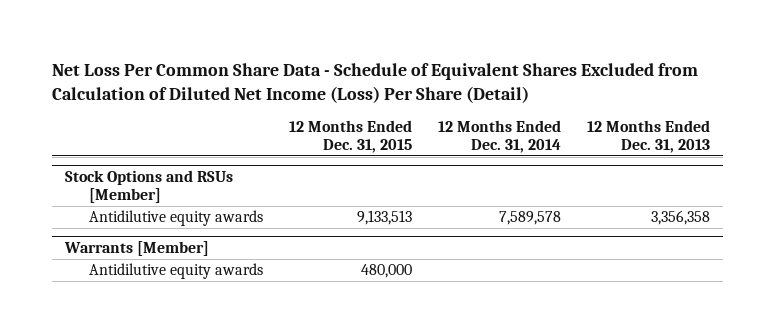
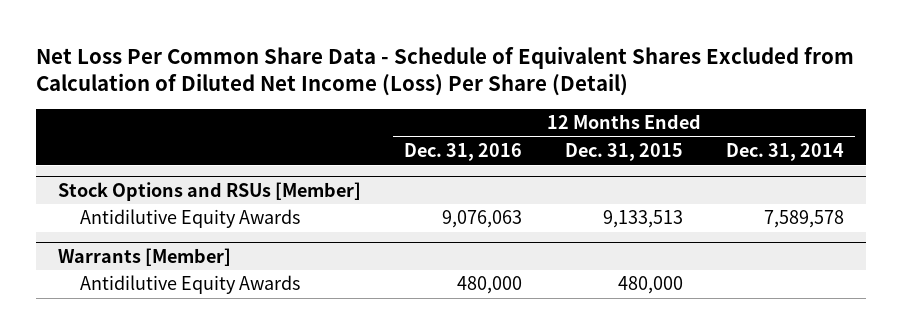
- | 12 Months Ended Dec. 31, 2015 | 12 Months Ended Dec. 31, 2014 | 12 Months Ended Dec. 31, 2013
+ | 12 Months Ended Dec. 31, 2016 | 12 Months Ended Dec. 31, 2015 | 12 Months Ended Dec. 31, 2014
@ Stock Options and RSUs [Member]
- Antidilutive equity awards | 9,133,513 | 7,589,578 | 3,356,358
+ Antidilutive Equity Awards | 9,076,063 | 9,133,513 | 7,589,578
@ Warrants [Member]
- Antidilutive equity awards | 480,000 | |
+ Antidilutive Equity Awards | 480,000 | 480,000 |

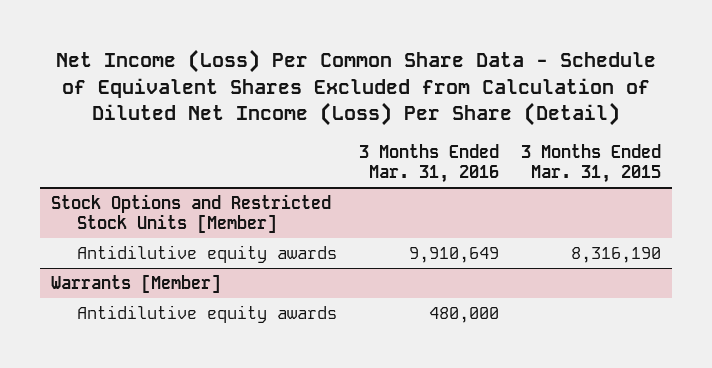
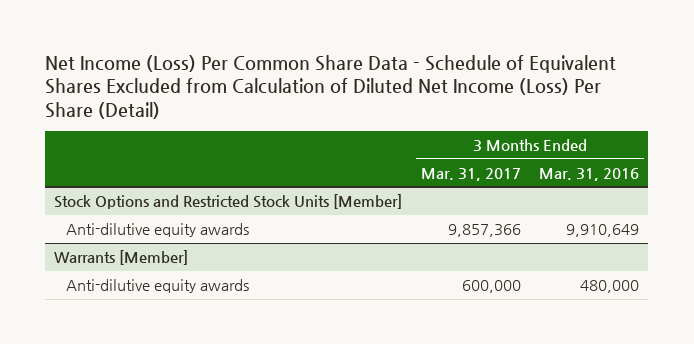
- | 3 Months Ended Mar. 31, 2016 | 3 Months Ended Mar. 31, 2015
+ | 3 Months Ended Mar. 31, 2017 | 3 Months Ended Mar. 31, 2016
@ Stock Options and Restricted Stock Units [Member]
- Antidilutive equity awards | 9,910,649 | 8,316,190
+ Anti-dilutive equity awards | 9,857,366 | 9,910,649
@ Warrants [Member]
- Antidilutive equity awards | 480,000 |
+ Anti-dilutive equity awards | 600,000 | 480,000

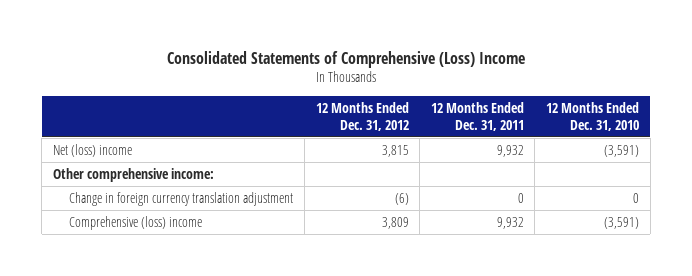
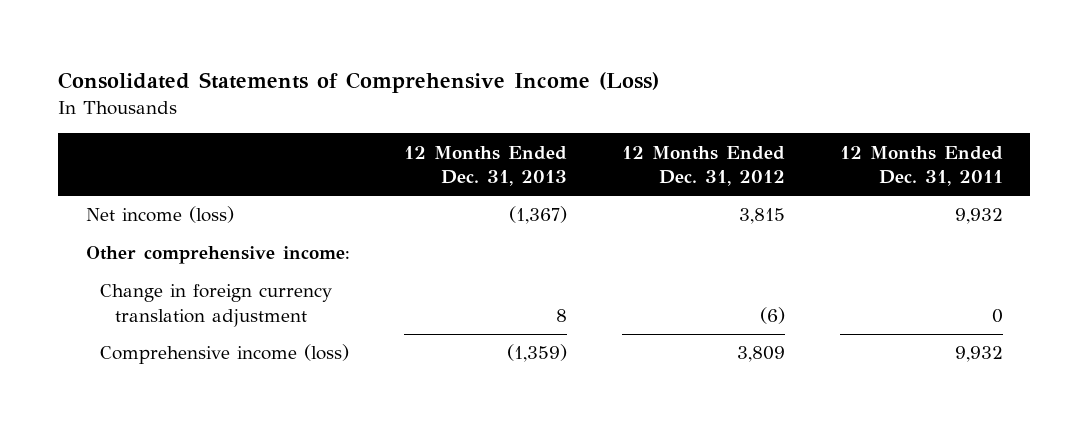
- Consolidated Statements of Comprehensive (Loss) Income
+ Consolidated Statements of Comprehensive Income (Loss)
- | 12 Months Ended Dec. 31, 2012 | 12 Months Ended Dec. 31, 2011 | 12 Months Ended Dec. 31, 2010
+ | 12 Months Ended Dec. 31, 2013 | 12 Months Ended Dec. 31, 2012 | 12 Months Ended Dec. 31, 2011
- Net (loss) income | 3,815 | 9,932 | (3,591)
+ Net income (loss) | (1,367) | 3,815 | 9,932
- Comprehensive (loss) income | 3,809 | 9,932 | (3,591)
+ Comprehensive income (loss) | (1,359) | 3,809 | 9,932

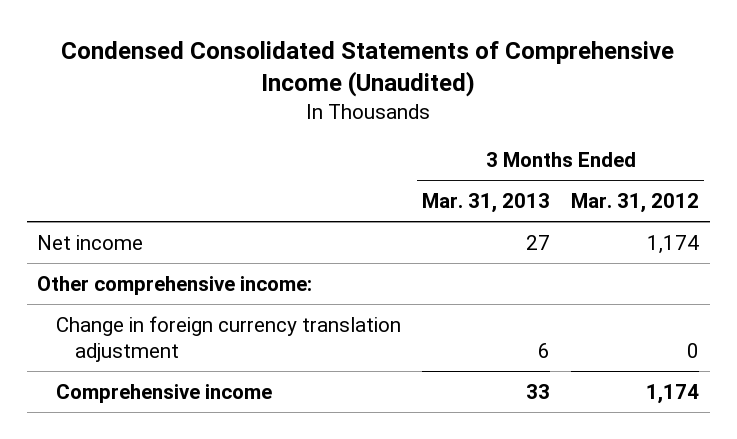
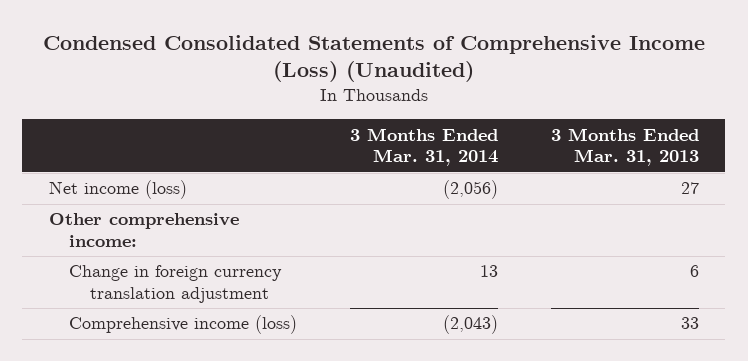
- Condensed Consolidated Statements of Comprehensive Income (Unaudited)
+ Condensed Consolidated Statements of Comprehensive Income (Loss) (Unaudited)
- | 3 Months Ended Mar. 31, 2013 | 3 Months Ended Mar. 31, 2012
+ | 3 Months Ended Mar. 31, 2014 | 3 Months Ended Mar. 31, 2013
- Net income | 27 | 1,174
+ Net income (loss) | (2,056) | 27
- Comprehensive income | 33 | 1,174
+ Comprehensive income (loss) | (2,043) | 33

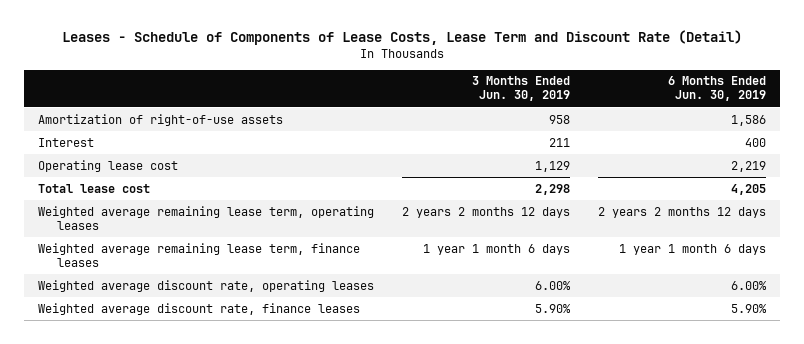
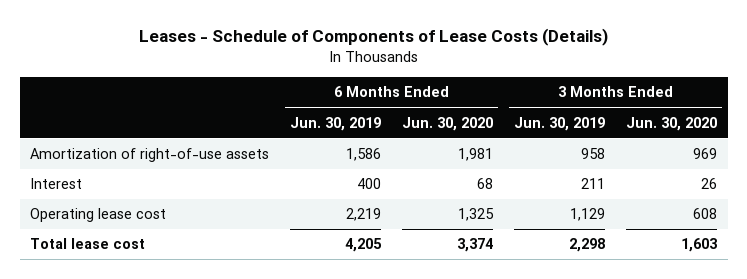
- Leases - Schedule of Components of Lease Costs, Lease Term and Discount Rate (Detail)
+ Leases - Schedule of Components of Lease Costs (Details)
- | 3 Months Ended Jun. 30, 2019 | 6 Months Ended Jun. 30, 2019
+ | 6 Months Ended Jun. 30, 2019 | 6 Months Ended Jun. 30, 2020 | 3 Months Ended Jun. 30, 2019 | 3 Months Ended Jun. 30, 2020
- Weighted average remaining lease term, operating leases | 2 years 2 months 12 days | 2 years 2 months 12 days
- Weighted average remaining lease term, finance leases | 1 year 1 month 6 days | 1 year 1 month 6 days
- Weighted average discount rate, operating leases | 6.00% | 6.00%
- Weighted average discount rate, finance leases | 5.90% | 5.90%

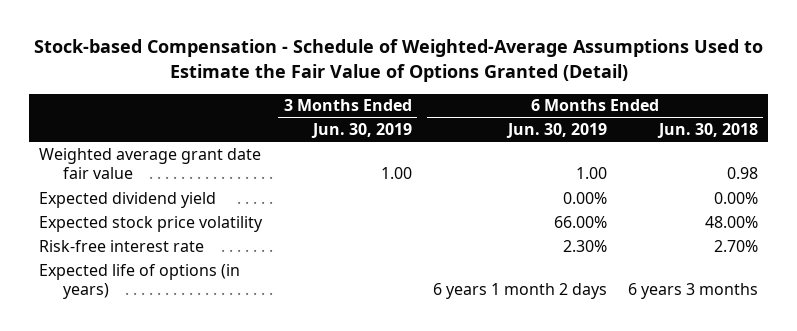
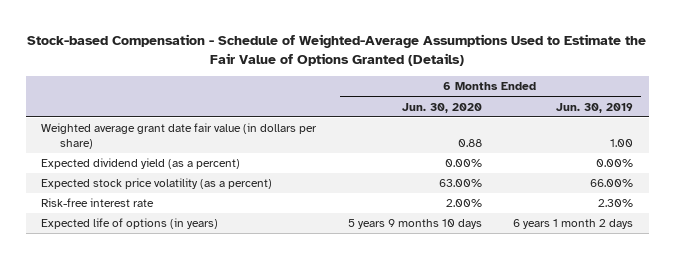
- Stock-based Compensation - Schedule of Weighted-Average Assumptions Used to Estimate the Fair Value of Options Granted (Detail)
+ Stock-based Compensation - Schedule of Weighted-Average Assumptions Used to Estimate the Fair Value of Options Granted (Details)
- | 3 Months Ended Jun. 30, 2019 | 6 Months Ended Jun. 30, 2019 | 6 Months Ended Jun. 30, 2018
+ | 6 Months Ended Jun. 30, 2020 | 6 Months Ended Jun. 30, 2019
- Weighted average grant date fair value | 1.00 | 1.00 | 0.98
- Expected dividend yield | | 0.00% | 0.00%
- Expected stock price volatility | | 66.00% | 48.00%
+ Weighted average grant date fair value (in dollars per share) | 0.88 | 1.00
+ Expected dividend yield (as a percent) | 0.00% | 0.00%
+ Expected stock price volatility (as a percent) | 63.00% | 66.00%

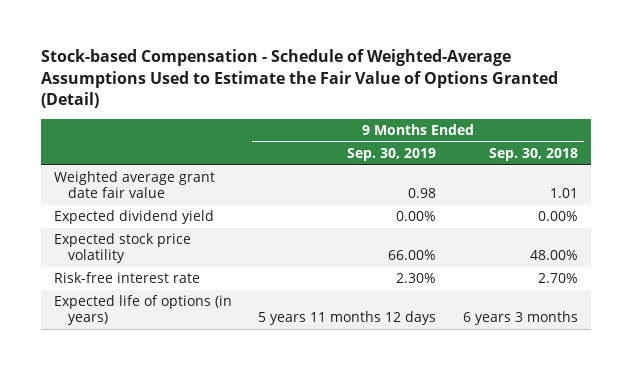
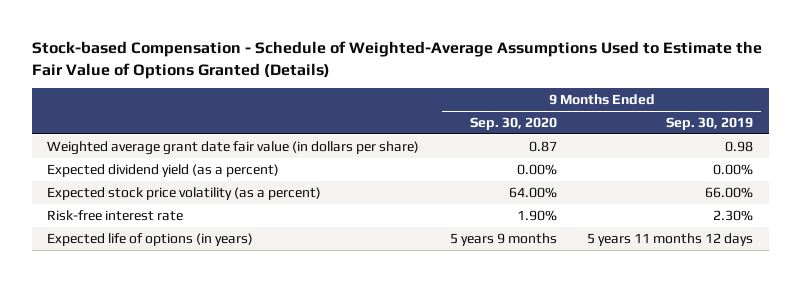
- Stock-based Compensation - Schedule of Weighted-Average Assumptions Used to Estimate the Fair Value of Options Granted (Detail)
+ Stock-based Compensation - Schedule of Weighted-Average Assumptions Used to Estimate the Fair Value of Options Granted (Details)
- | 9 Months Ended Sep. 30, 2019 | 9 Months Ended Sep. 30, 2018
+ | 9 Months Ended Sep. 30, 2020 | 9 Months Ended Sep. 30, 2019
- Weighted average grant date fair value | 0.98 | 1.01
- Expected dividend yield | 0.00% | 0.00%
- Expected stock price volatility | 66.00% | 48.00%
+ Weighted average grant date fair value (in dollars per share) | 0.87 | 0.98
+ Expected dividend yield (as a percent) | 0.00% | 0.00%
+ Expected stock price volatility (as a percent) | 64.00% | 66.00%

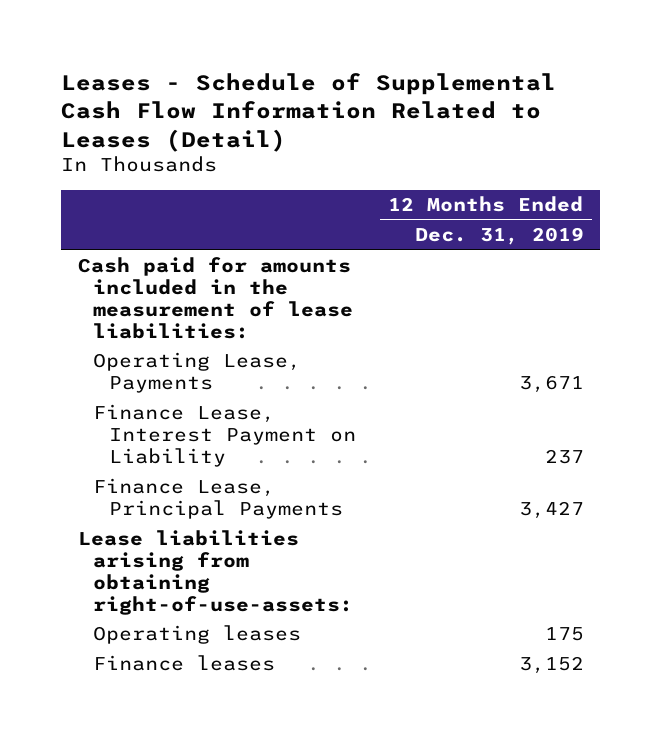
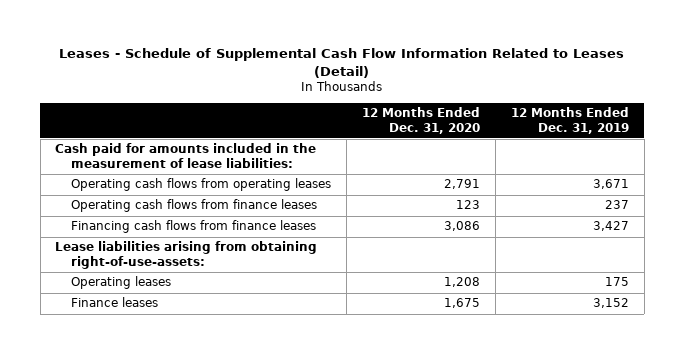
- | 12 Months Ended Dec. 31, 2019
+ | 12 Months Ended Dec. 31, 2020 | 12 Months Ended Dec. 31, 2019
- Operating Lease, Payments | 3,671
- Finance Lease, Interest Payment on Liability | 237
- Finance Lease, Principal Payments | 3,427
+ Operating cash flows from operating leases | 2,791 | 3,671
+ Operating cash flows from finance leases | 123 | 237
+ Financing cash flows from finance leases | 3,086 | 3,427

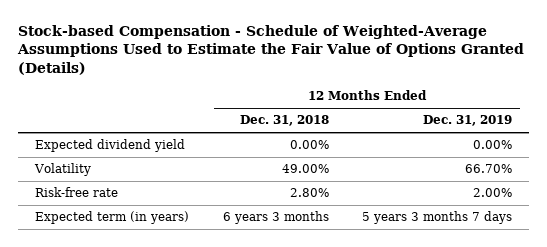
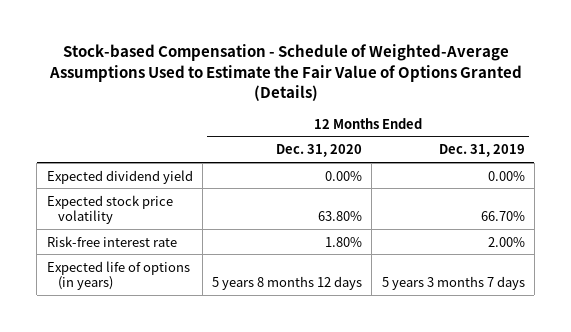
- | 12 Months Ended Dec. 31, 2018 | 12 Months Ended Dec. 31, 2019
+ | 12 Months Ended Dec. 31, 2020 | 12 Months Ended Dec. 31, 2019
- Volatility | 49.00% | 66.70%
- Risk-free rate | 2.80% | 2.00%
- Expected term (in years) | 6 years 3 months | 5 years 3 months 7 days
+ Expected stock price volatility | 63.80% | 66.70%
+ Risk-free interest rate | 1.80% | 2.00%
+ Expected life of options (in years) | 5 years 8 months 12 days | 5 years 3 months 7 days

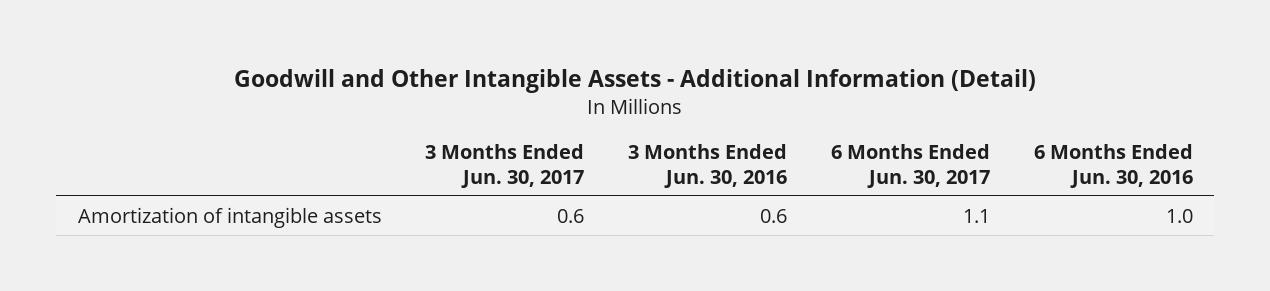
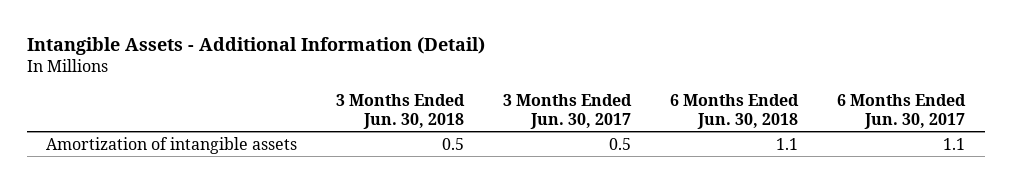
- Goodwill and Other Intangible Assets - Additional Information (Detail)
+ Intangible Assets - Additional Information (Detail)
- | 3 Months Ended Jun. 30, 2017 | 3 Months Ended Jun. 30, 2016 | 6 Months Ended Jun. 30, 2017 | 6 Months Ended Jun. 30, 2016
+ | 3 Months Ended Jun. 30, 2018 | 3 Months Ended Jun. 30, 2017 | 6 Months Ended Jun. 30, 2018 | 6 Months Ended Jun. 30, 2017
- Amortization of intangible assets | 0.6 | 0.6 | 1.1 | 1.0
+ Amortization of intangible assets | 0.5 | 0.5 | 1.1 | 1.1

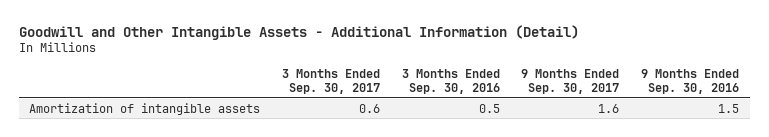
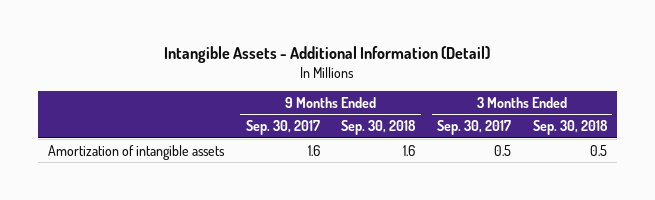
- Goodwill and Other Intangible Assets - Additional Information (Detail)
+ Intangible Assets - Additional Information (Detail)
- | 3 Months Ended Sep. 30, 2017 | 3 Months Ended Sep. 30, 2016 | 9 Months Ended Sep. 30, 2017 | 9 Months Ended Sep. 30, 2016
+ | 9 Months Ended Sep. 30, 2017 | 9 Months Ended Sep. 30, 2018 | 3 Months Ended Sep. 30, 2017 | 3 Months Ended Sep. 30, 2018
- Amortization of intangible assets | 0.6 | 0.5 | 1.6 | 1.5
+ Amortization of intangible assets | 1.6 | 1.6 | 0.5 | 0.5

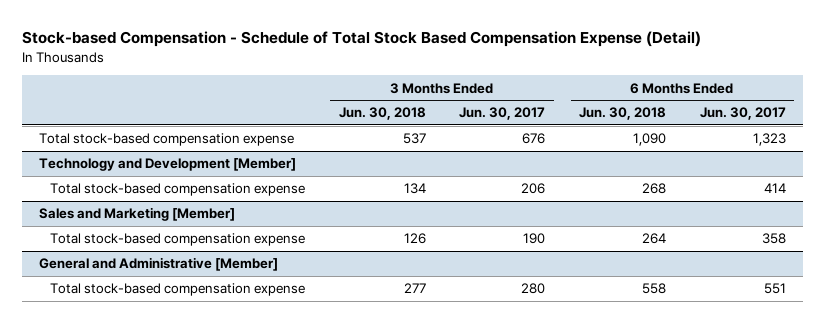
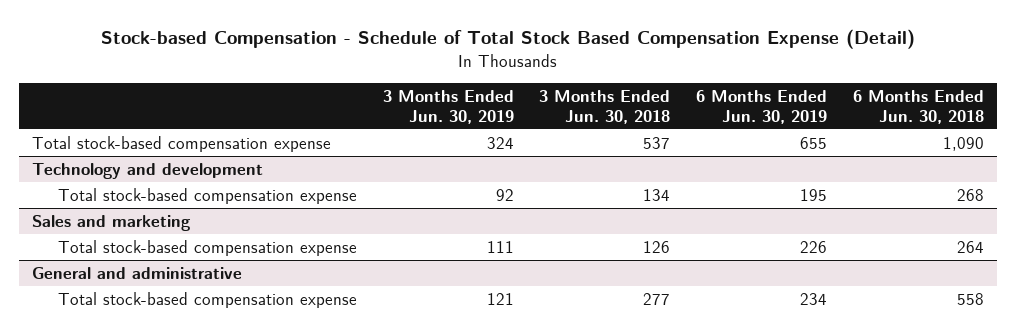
- | 3 Months Ended Jun. 30, 2018 | 3 Months Ended Jun. 30, 2017 | 6 Months Ended Jun. 30, 2018 | 6 Months Ended Jun. 30, 2017
+ | 3 Months Ended Jun. 30, 2019 | 3 Months Ended Jun. 30, 2018 | 6 Months Ended Jun. 30, 2019 | 6 Months Ended Jun. 30, 2018
- Technology and Development [Member]
+ Technology and development
- Sales and Marketing [Member]
+ Sales and marketing
- General and Administrative [Member]
+ General and administrative

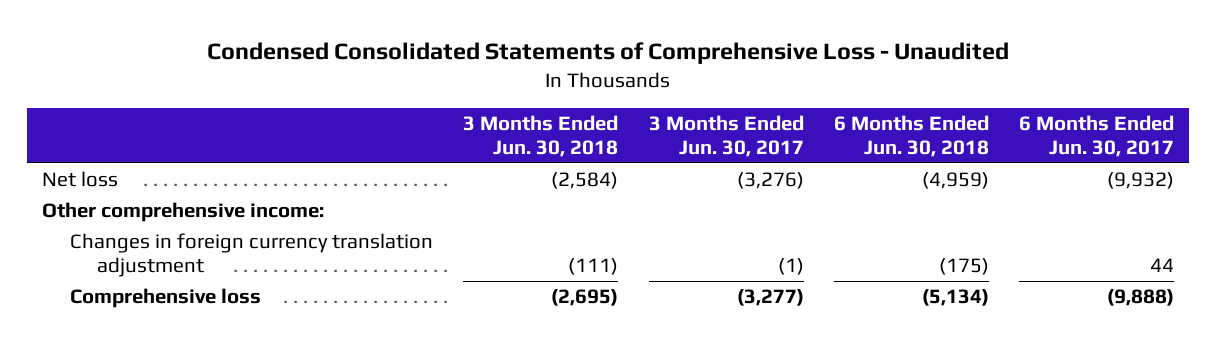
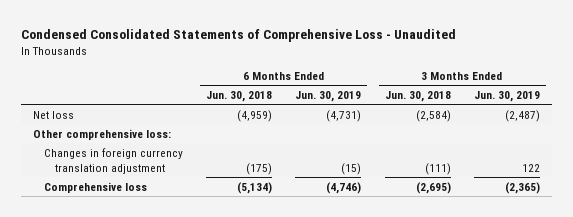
- | 3 Months Ended Jun. 30, 2018 | 3 Months Ended Jun. 30, 2017 | 6 Months Ended Jun. 30, 2018 | 6 Months Ended Jun. 30, 2017
+ | 6 Months Ended Jun. 30, 2018 | 6 Months Ended Jun. 30, 2019 | 3 Months Ended Jun. 30, 2018 | 3 Months Ended Jun. 30, 2019
- Other comprehensive income:
+ Other comprehensive loss:

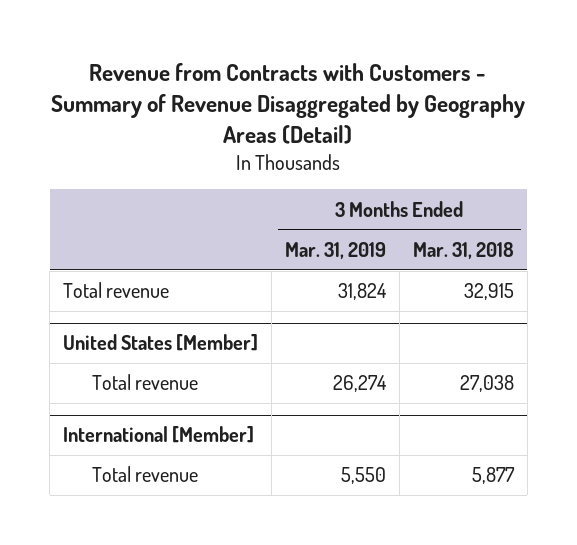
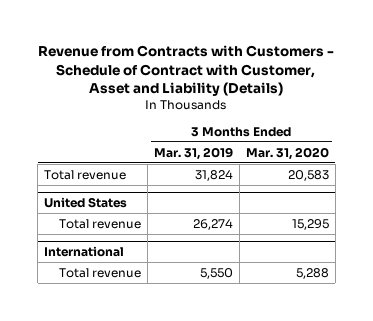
- Revenue from Contracts with Customers - Summary of Revenue Disaggregated by Geography Areas (Detail)
+ Revenue from Contracts with Customers - Schedule of Contract with Customer, Asset and Liability (Details)
- | 3 Months Ended Mar. 31, 2019 | 3 Months Ended Mar. 31, 2018
+ | 3 Months Ended Mar. 31, 2019 | 3 Months Ended Mar. 31, 2020
- United States [Member]
+ United States
- International [Member]
+ International

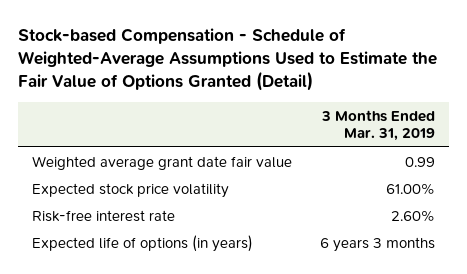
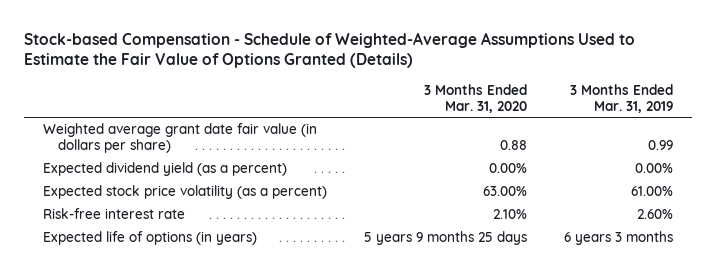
- Stock-based Compensation - Schedule of Weighted-Average Assumptions Used to Estimate the Fair Value of Options Granted (Detail)
+ Stock-based Compensation - Schedule of Weighted-Average Assumptions Used to Estimate the Fair Value of Options Granted (Details)
- | 3 Months Ended Mar. 31, 2019
+ | 3 Months Ended Mar. 31, 2020 | 3 Months Ended Mar. 31, 2019
- Weighted average grant date fair value | 0.99
- Expected stock price volatility | 61.00%
+ Weighted average grant date fair value (in dollars per share) | 0.88 | 0.99
+ Expected dividend yield (as a percent) | 0.00% | 0.00%
+ Expected stock price volatility (as a percent) | 63.00% | 61.00%

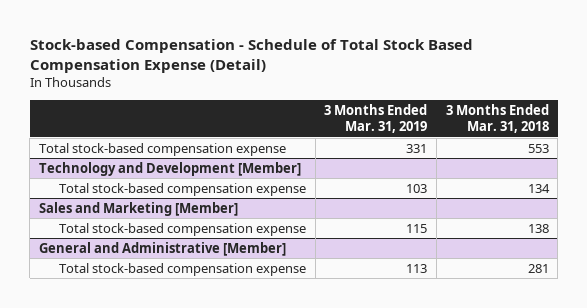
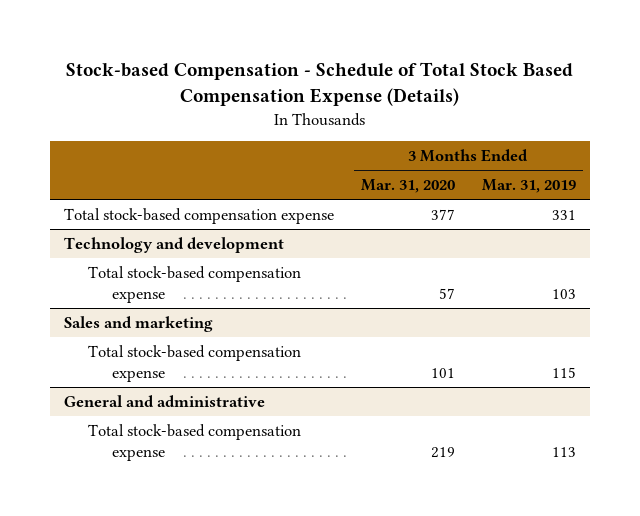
- Stock-based Compensation - Schedule of Total Stock Based Compensation Expense (Detail)
+ Stock-based Compensation - Schedule of Total Stock Based Compensation Expense (Details)
- | 3 Months Ended Mar. 31, 2019 | 3 Months Ended Mar. 31, 2018
+ | 3 Months Ended Mar. 31, 2020 | 3 Months Ended Mar. 31, 2019
- Technology and Development [Member]
+ Technology and development
- Sales and Marketing [Member]
+ Sales and marketing
- General and Administrative [Member]
+ General and administrative

